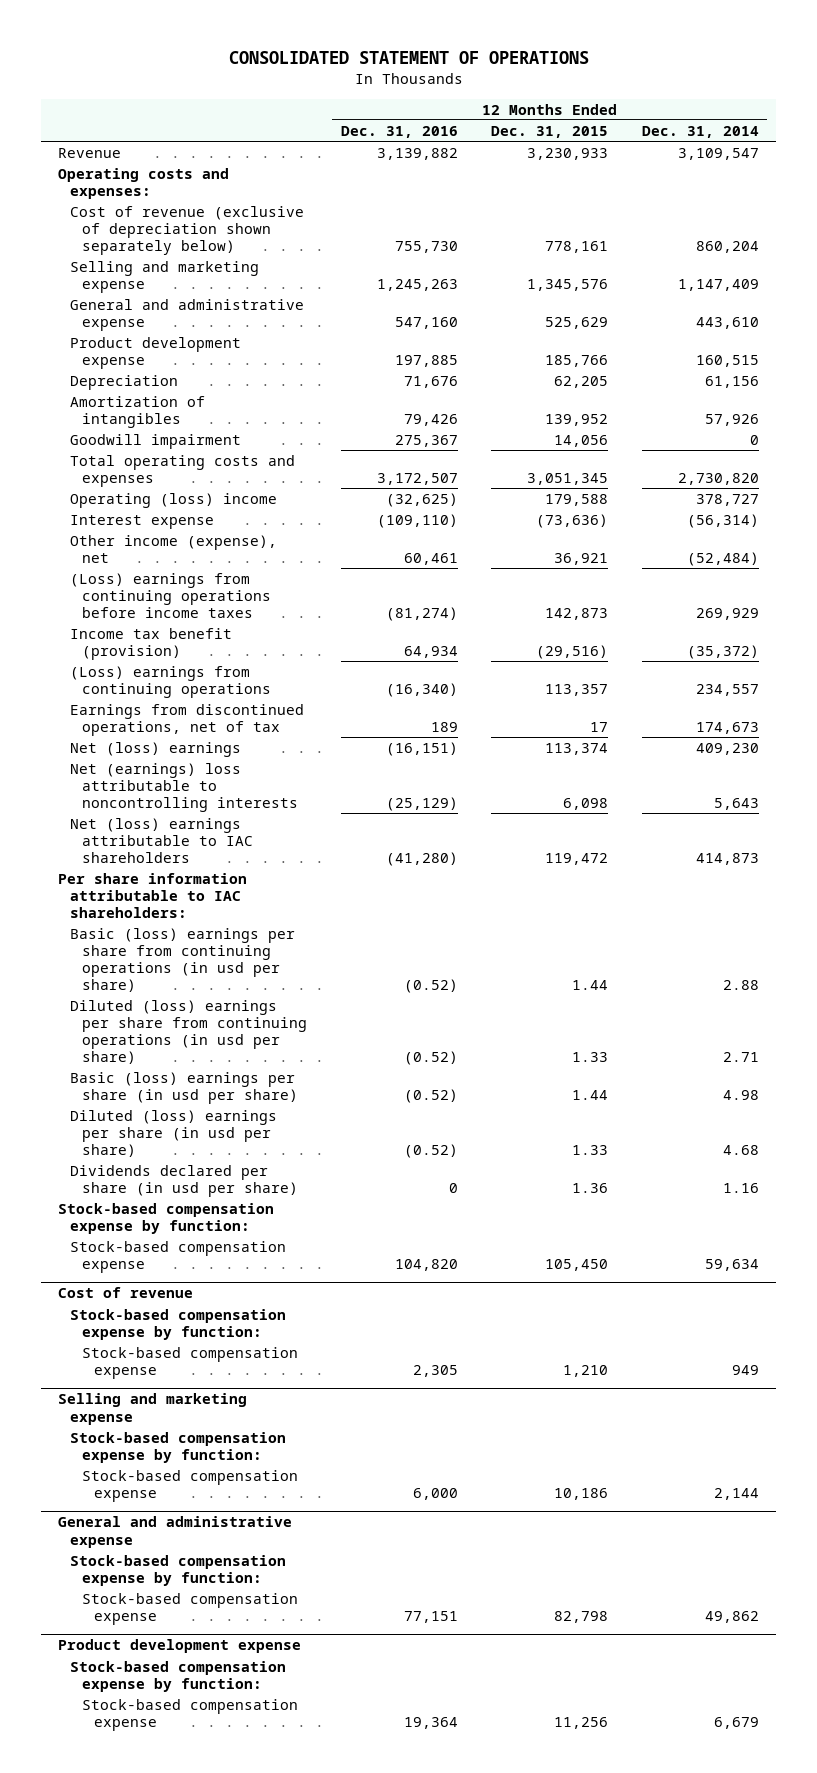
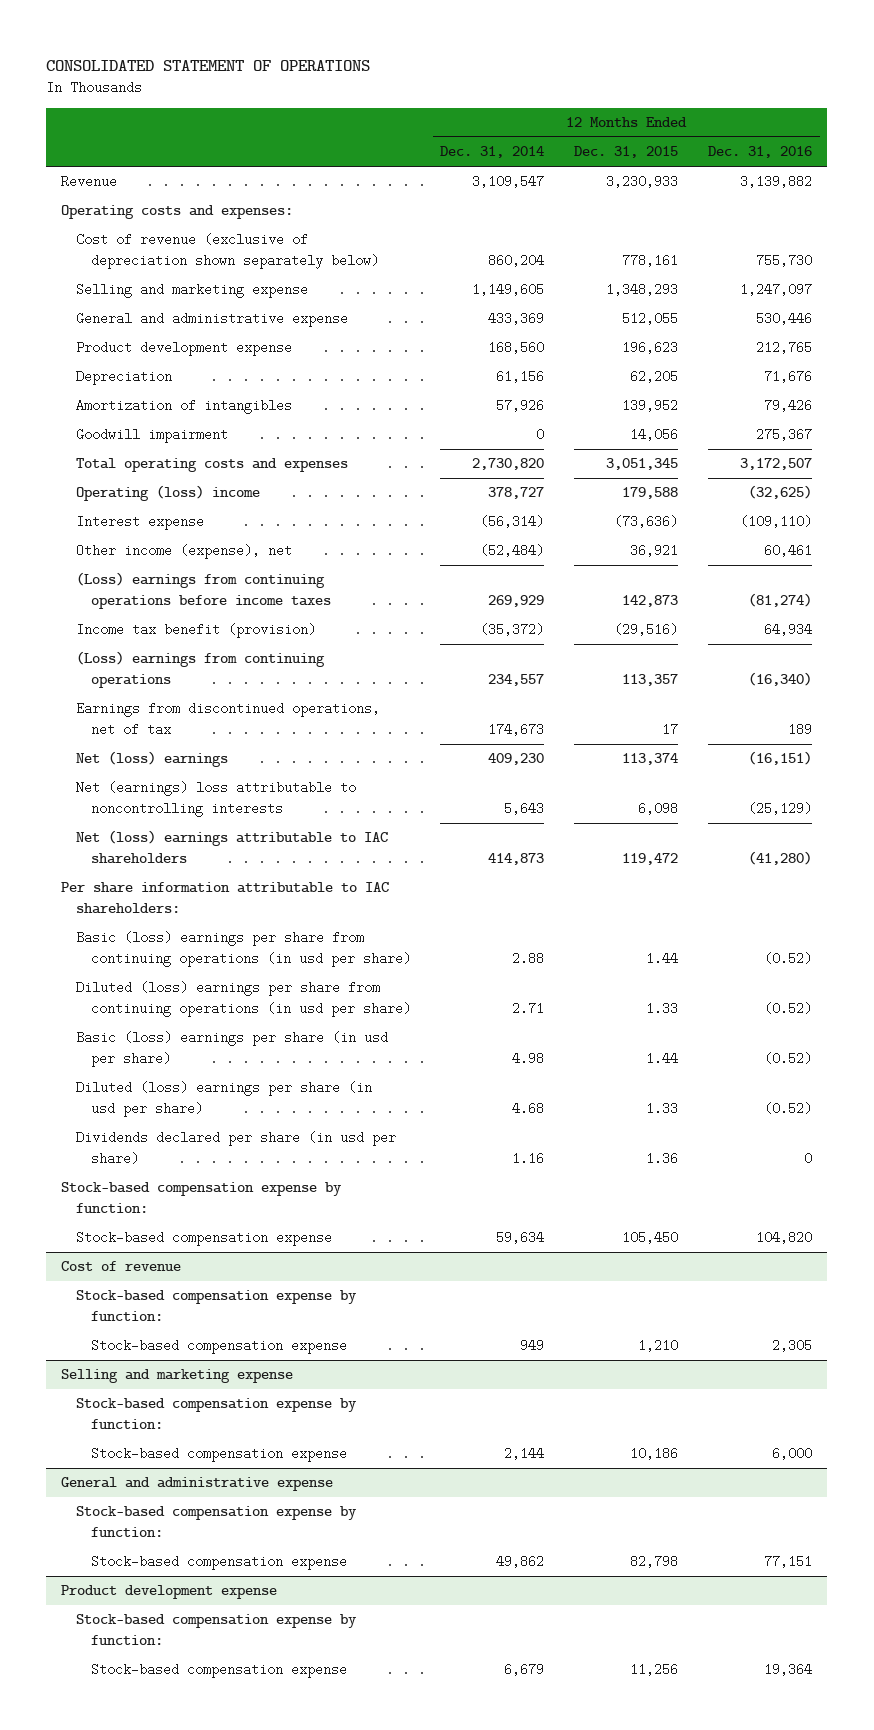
- | 12 Months Ended Dec. 31, 2016 | 12 Months Ended Dec. 31, 2015 | 12 Months Ended Dec. 31, 2014
+ | 12 Months Ended Dec. 31, 2014 | 12 Months Ended Dec. 31, 2015 | 12 Months Ended Dec. 31, 2016
- Selling and marketing expense | 1,245,263 | 1,345,576 | 1,147,409
- General and administrative expense | 547,160 | 525,629 | 443,610
- Product development expense | 197,885 | 185,766 | 160,515
+ Selling and marketing expense | 1,149,605 | 1,348,293 | 1,247,097
+ General and administrative expense | 433,369 | 512,055 | 530,446
+ Product development expense | 168,560 | 196,623 | 212,765

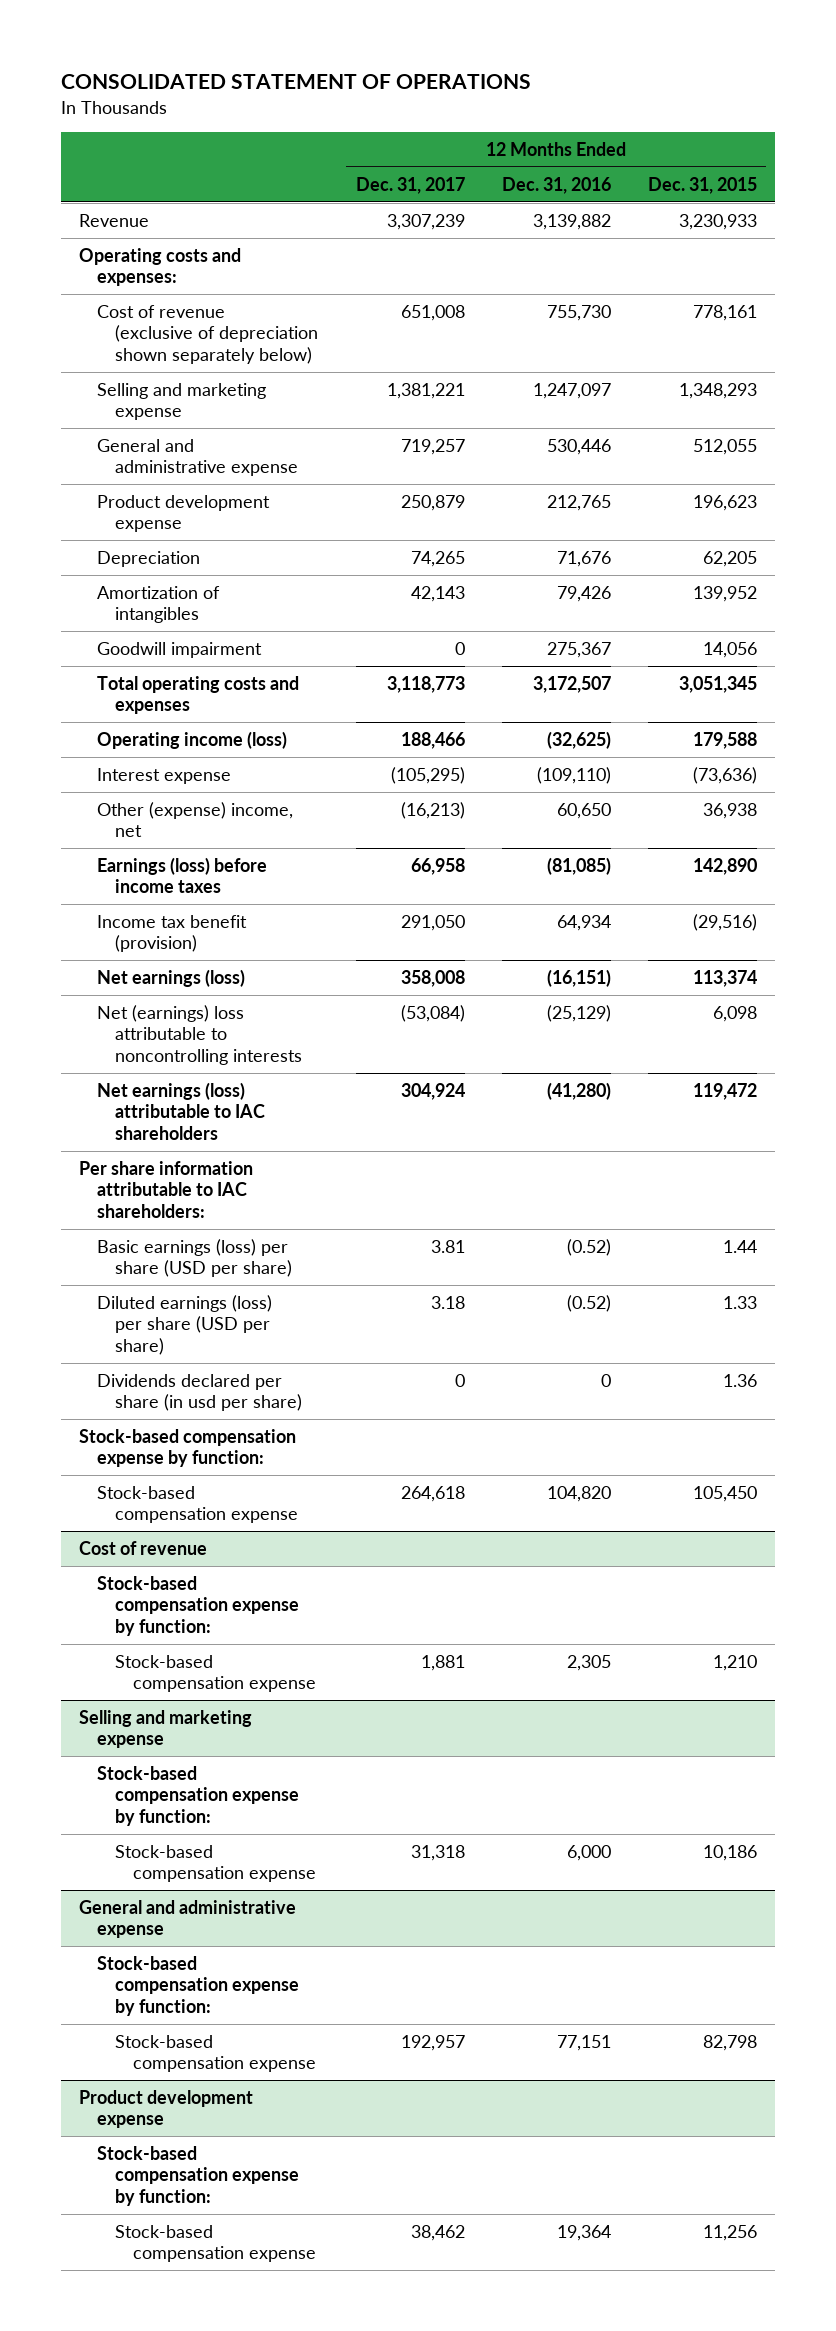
- | 12 Months Ended Dec. 31, 2014 | 12 Months Ended Dec. 31, 2015 | 12 Months Ended Dec. 31, 2016
+ | 12 Months Ended Dec. 31, 2017 | 12 Months Ended Dec. 31, 2016 | 12 Months Ended Dec. 31, 2015
- Operating (loss) income | 378,727 | 179,588 | (32,625)
+ Operating income (loss) | 188,466 | (32,625) | 179,588
- Other income (expense), net | (52,484) | 36,921 | 60,461
- (Loss) earnings from continuing operations before income taxes | 269,929 | 142,873 | (81,274)
+ Other (expense) income, net | (16,213) | 60,650 | 36,938
+ Earnings (loss) before income taxes | 66,958 | (81,085) | 142,890
- (Loss) earnings from continuing operations | 234,557 | 113,357 | (16,340)
- Earnings from discontinued operations, net of tax | 174,673 | 17 | 189
- Net (loss) earnings | 409,230 | 113,374 | (16,151)
+ Net earnings (loss) | 358,008 | (16,151) | 113,374
- Net (loss) earnings attributable to IAC shareholders | 414,873 | 119,472 | (41,280)
+ Net earnings (loss) attributable to IAC shareholders | 304,924 | (41,280) | 119,472
- Basic (loss) earnings per share from continuing operations (in usd per share) | 2.88 | 1.44 | (0.52)
- Diluted (loss) earnings per share from continuing operations (in usd per share) | 2.71 | 1.33 | (0.52)
- Basic (loss) earnings per share (in usd per share) | 4.98 | 1.44 | (0.52)
- Diluted (loss) earnings per share (in usd per share) | 4.68 | 1.33 | (0.52)
+ Basic earnings (loss) per share (USD per share) | 3.81 | (0.52) | 1.44
+ Diluted earnings (loss) per share (USD per share) | 3.18 | (0.52) | 1.33

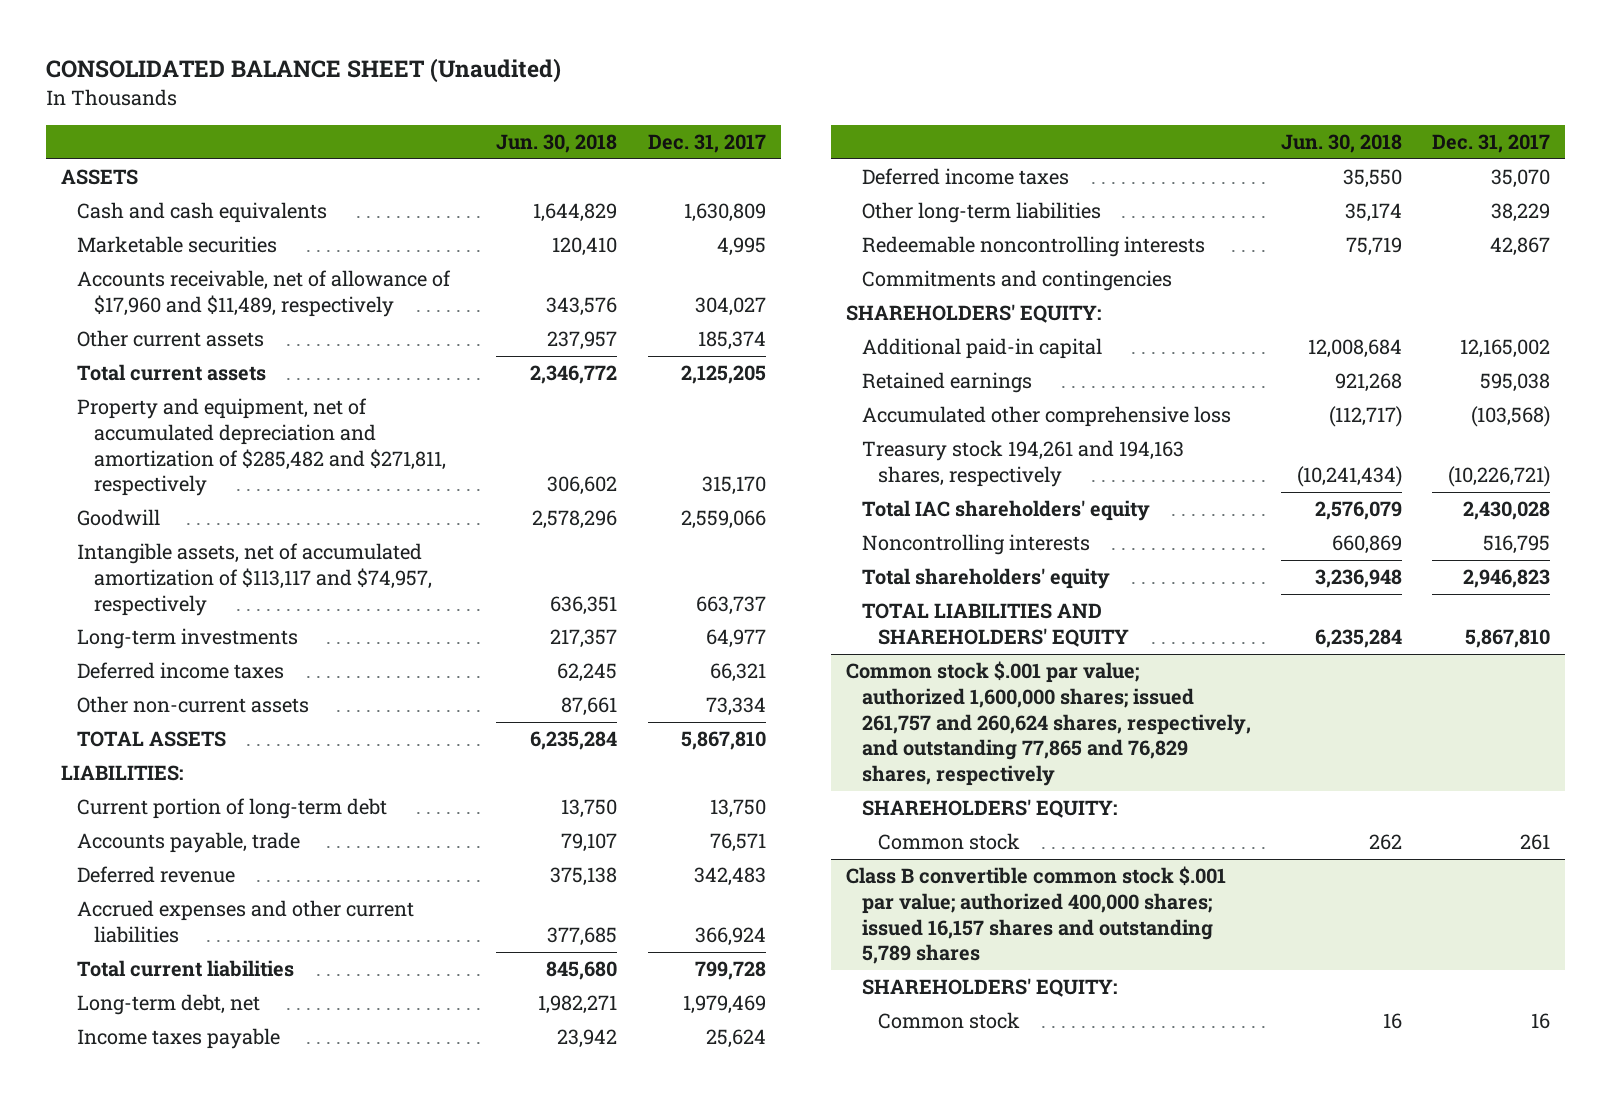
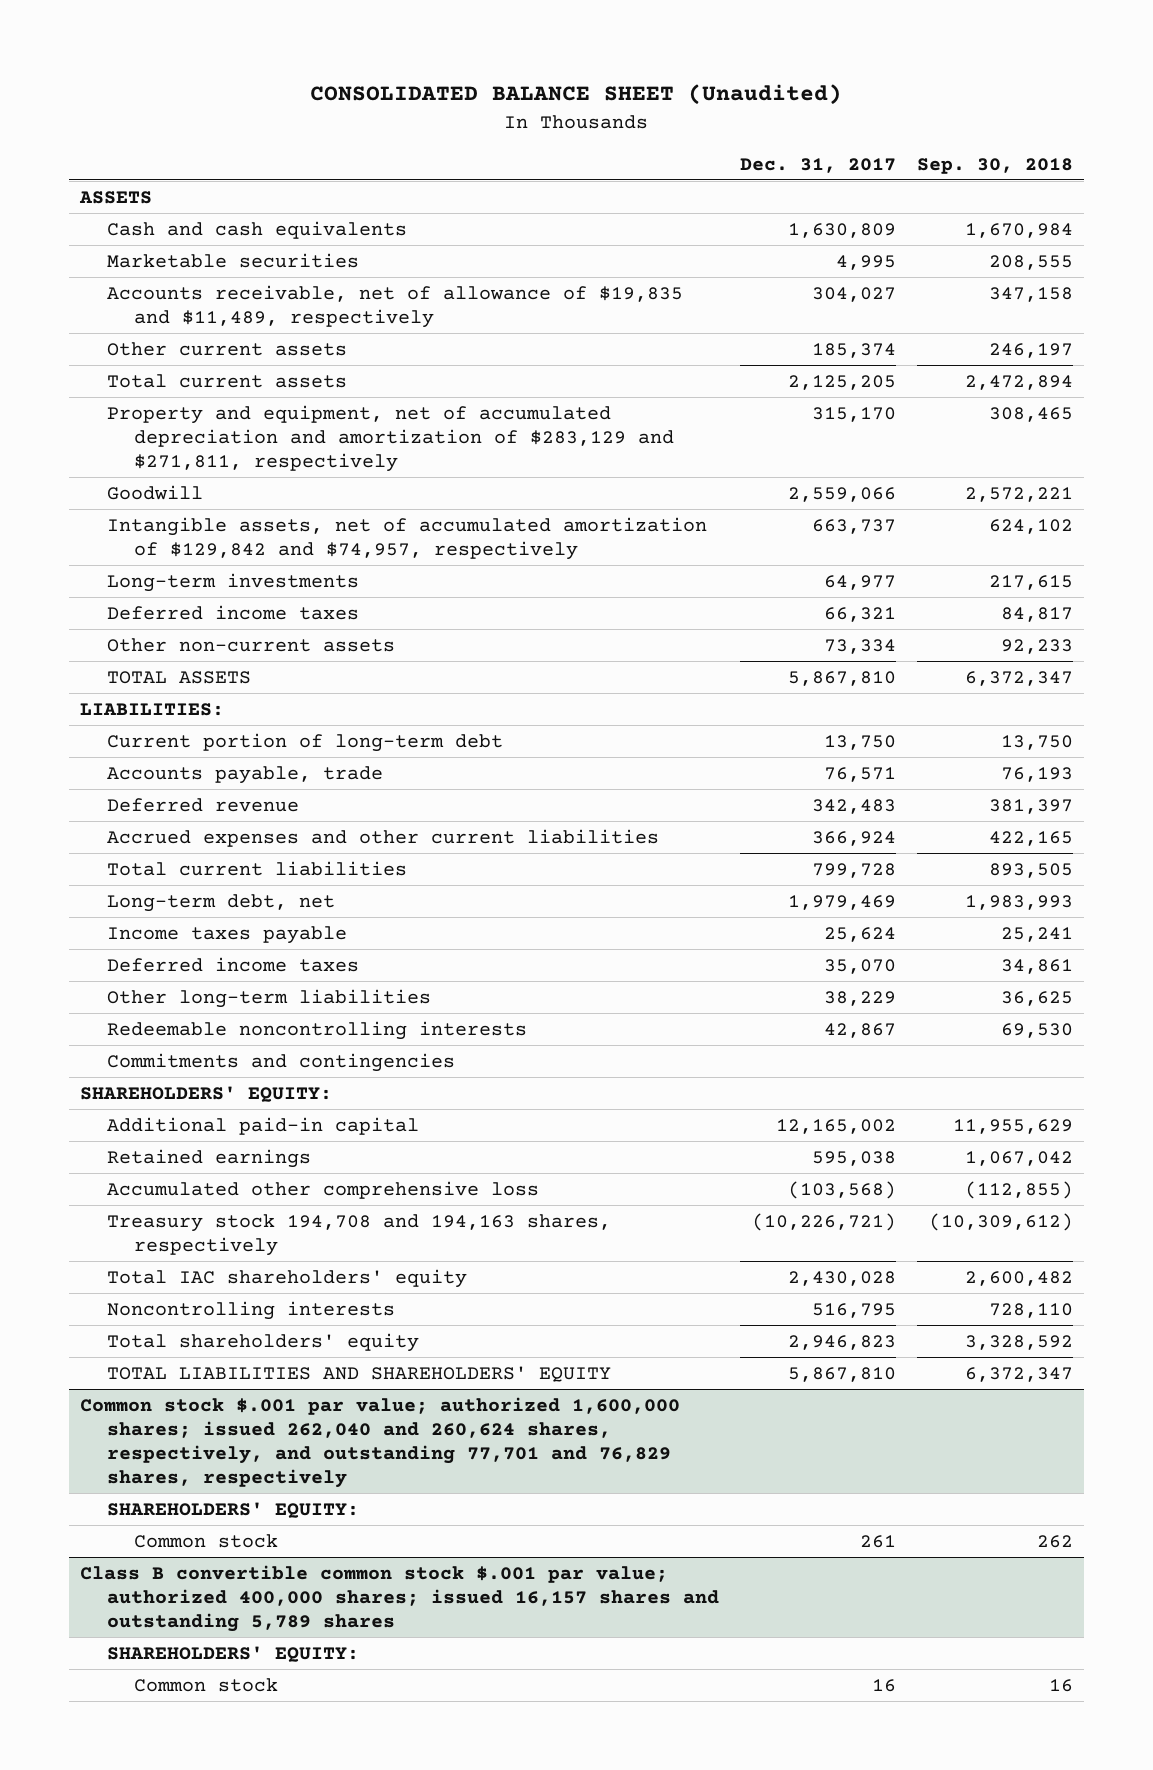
- | Jun. 30, 2018 | Dec. 31, 2017
+ | Dec. 31, 2017 | Sep. 30, 2018
- Accounts receivable, net of allowance of $17,960 and $11,489, respectively | 343,576 | 304,027
+ Accounts receivable, net of allowance of $19,835 and $11,489, respectively | 304,027 | 347,158
- Property and equipment, net of accumulated depreciation and amortization of $285,482 and $271,811, respectively | 306,602 | 315,170
+ Property and equipment, net of accumulated depreciation and amortization of $283,129 and $271,811, respectively | 315,170 | 308,465
- Intangible assets, net of accumulated amortization of $113,117 and $74,957, respectively | 636,351 | 663,737
+ Intangible assets, net of accumulated amortization of $129,842 and $74,957, respectively | 663,737 | 624,102
- Treasury stock 194,261 and 194,163 shares, respectively | (10,241,434) | (10,226,721)
+ Treasury stock 194,708 and 194,163 shares, respectively | (10,226,721) | (10,309,612)
- Common stock $.001 par value; authorized 1,600,000 shares; issued 261,757 and 260,624 shares, respectively, and outstanding 77,865 and 76,829 shares, respectively
+ Common stock $.001 par value; authorized 1,600,000 shares; issued 262,040 and 260,624 shares, respectively, and outstanding 77,701 and 76,829 shares, respectively

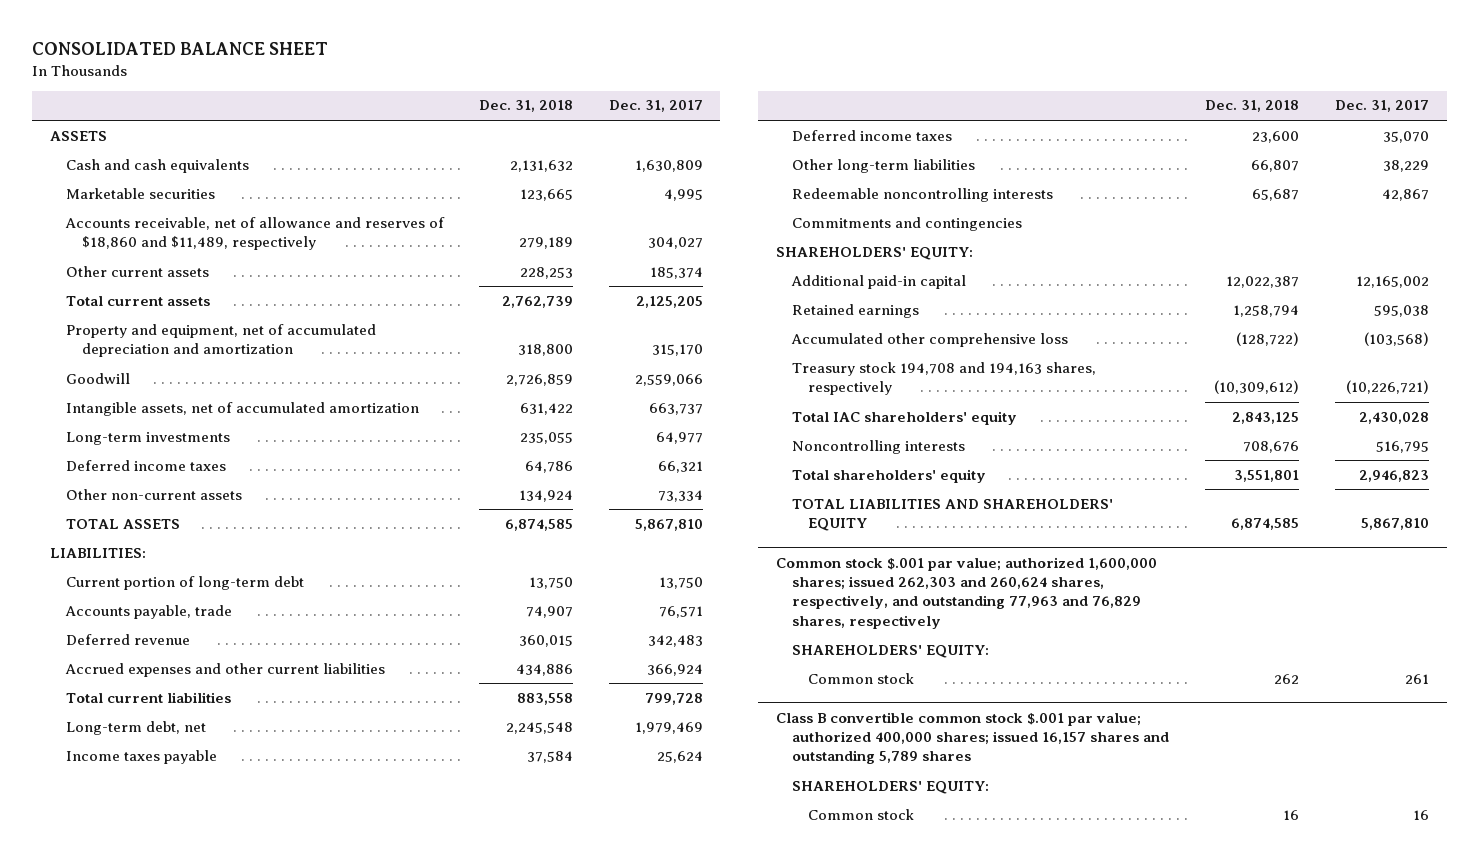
- CONSOLIDATED BALANCE SHEET (Unaudited)
+ CONSOLIDATED BALANCE SHEET
- | Dec. 31, 2017 | Sep. 30, 2018
+ | Dec. 31, 2018 | Dec. 31, 2017
- Accounts receivable, net of allowance of $19,835 and $11,489, respectively | 304,027 | 347,158
+ Accounts receivable, net of allowance and reserves of $18,860 and $11,489, respectively | 279,189 | 304,027
- Property and equipment, net of accumulated depreciation and amortization of $283,129 and $271,811, respectively | 315,170 | 308,465
+ Property and equipment, net of accumulated depreciation and amortization | 318,800 | 315,170
- Intangible assets, net of accumulated amortization of $129,842 and $74,957, respectively | 663,737 | 624,102
+ Intangible assets, net of accumulated amortization | 631,422 | 663,737
- Common stock $.001 par value; authorized 1,600,000 shares; issued 262,040 and 260,624 shares, respectively, and outstanding 77,701 and 76,829 shares, respectively
+ Common stock $.001 par value; authorized 1,600,000 shares; issued 262,303 and 260,624 shares, respectively, and outstanding 77,963 and 76,829 shares, respectively

